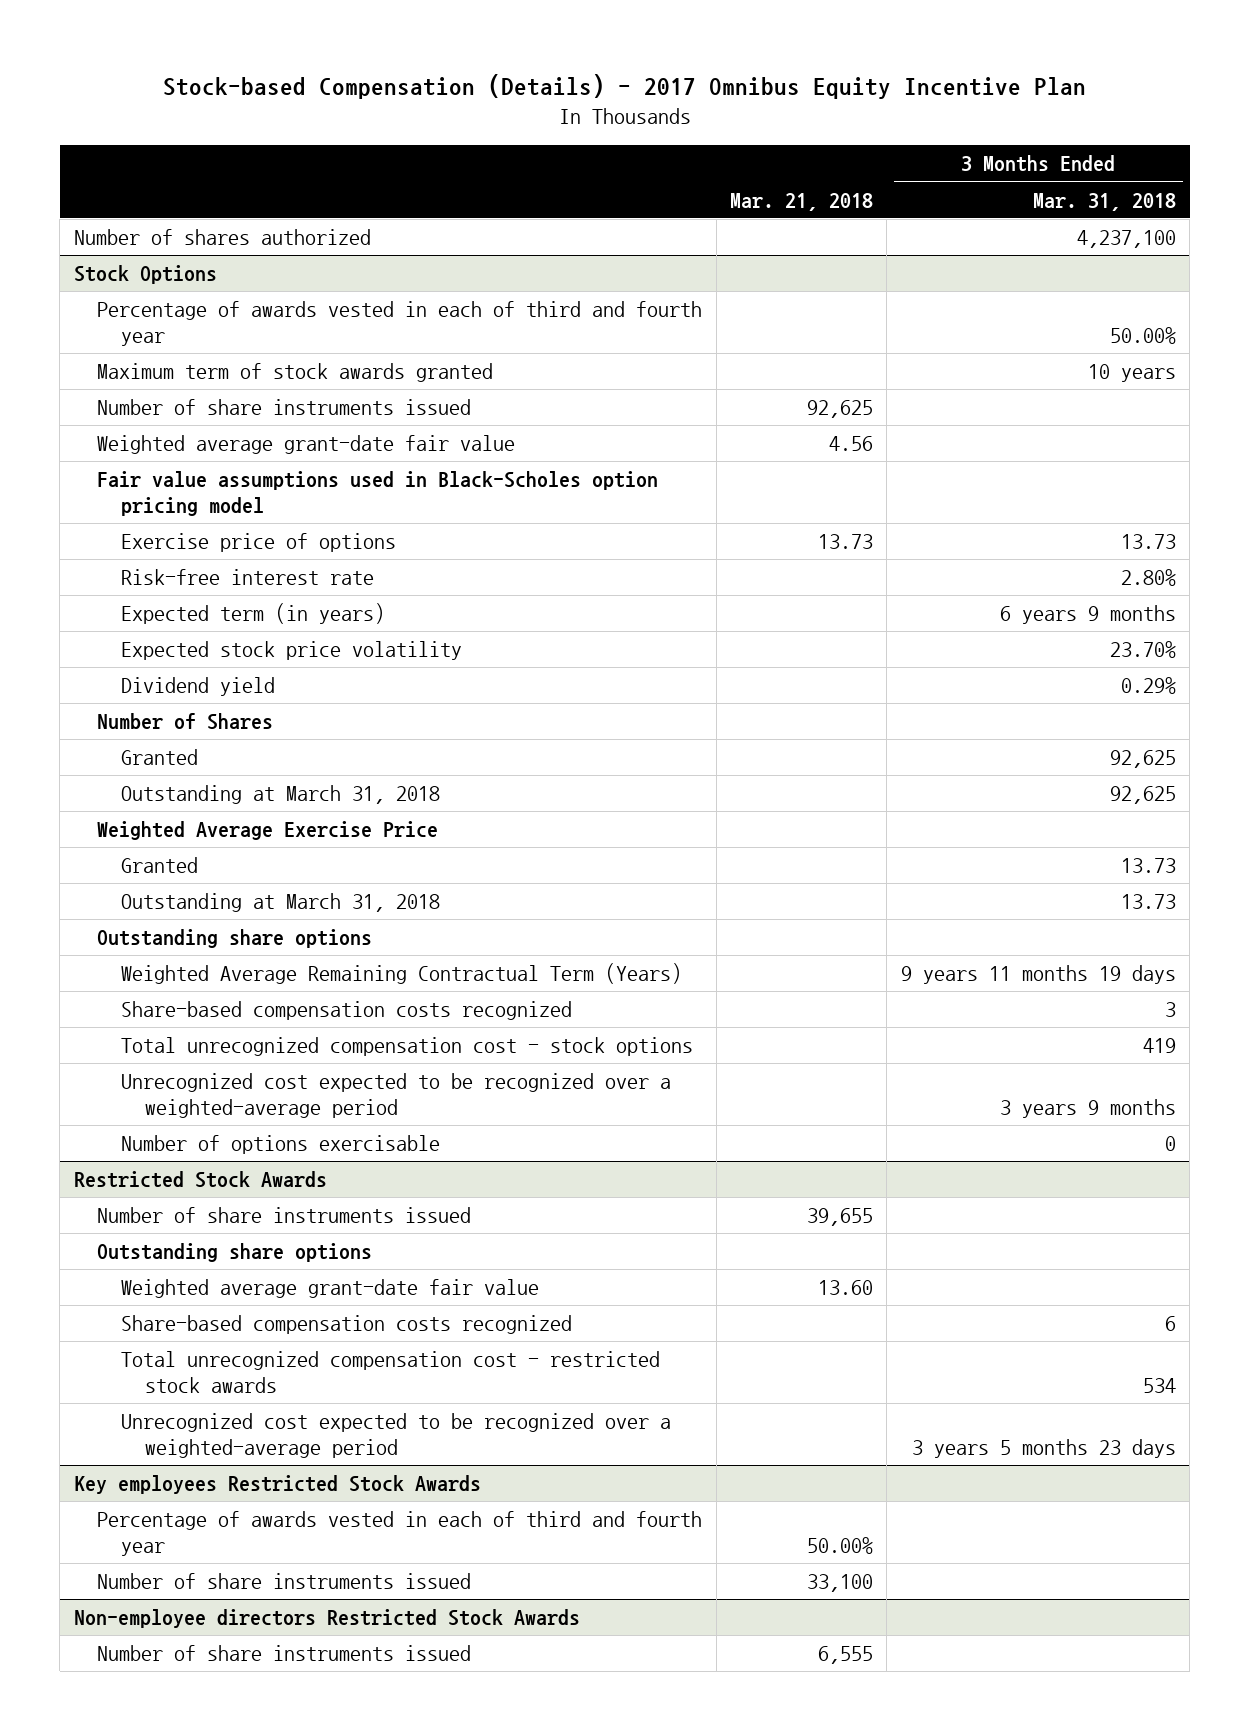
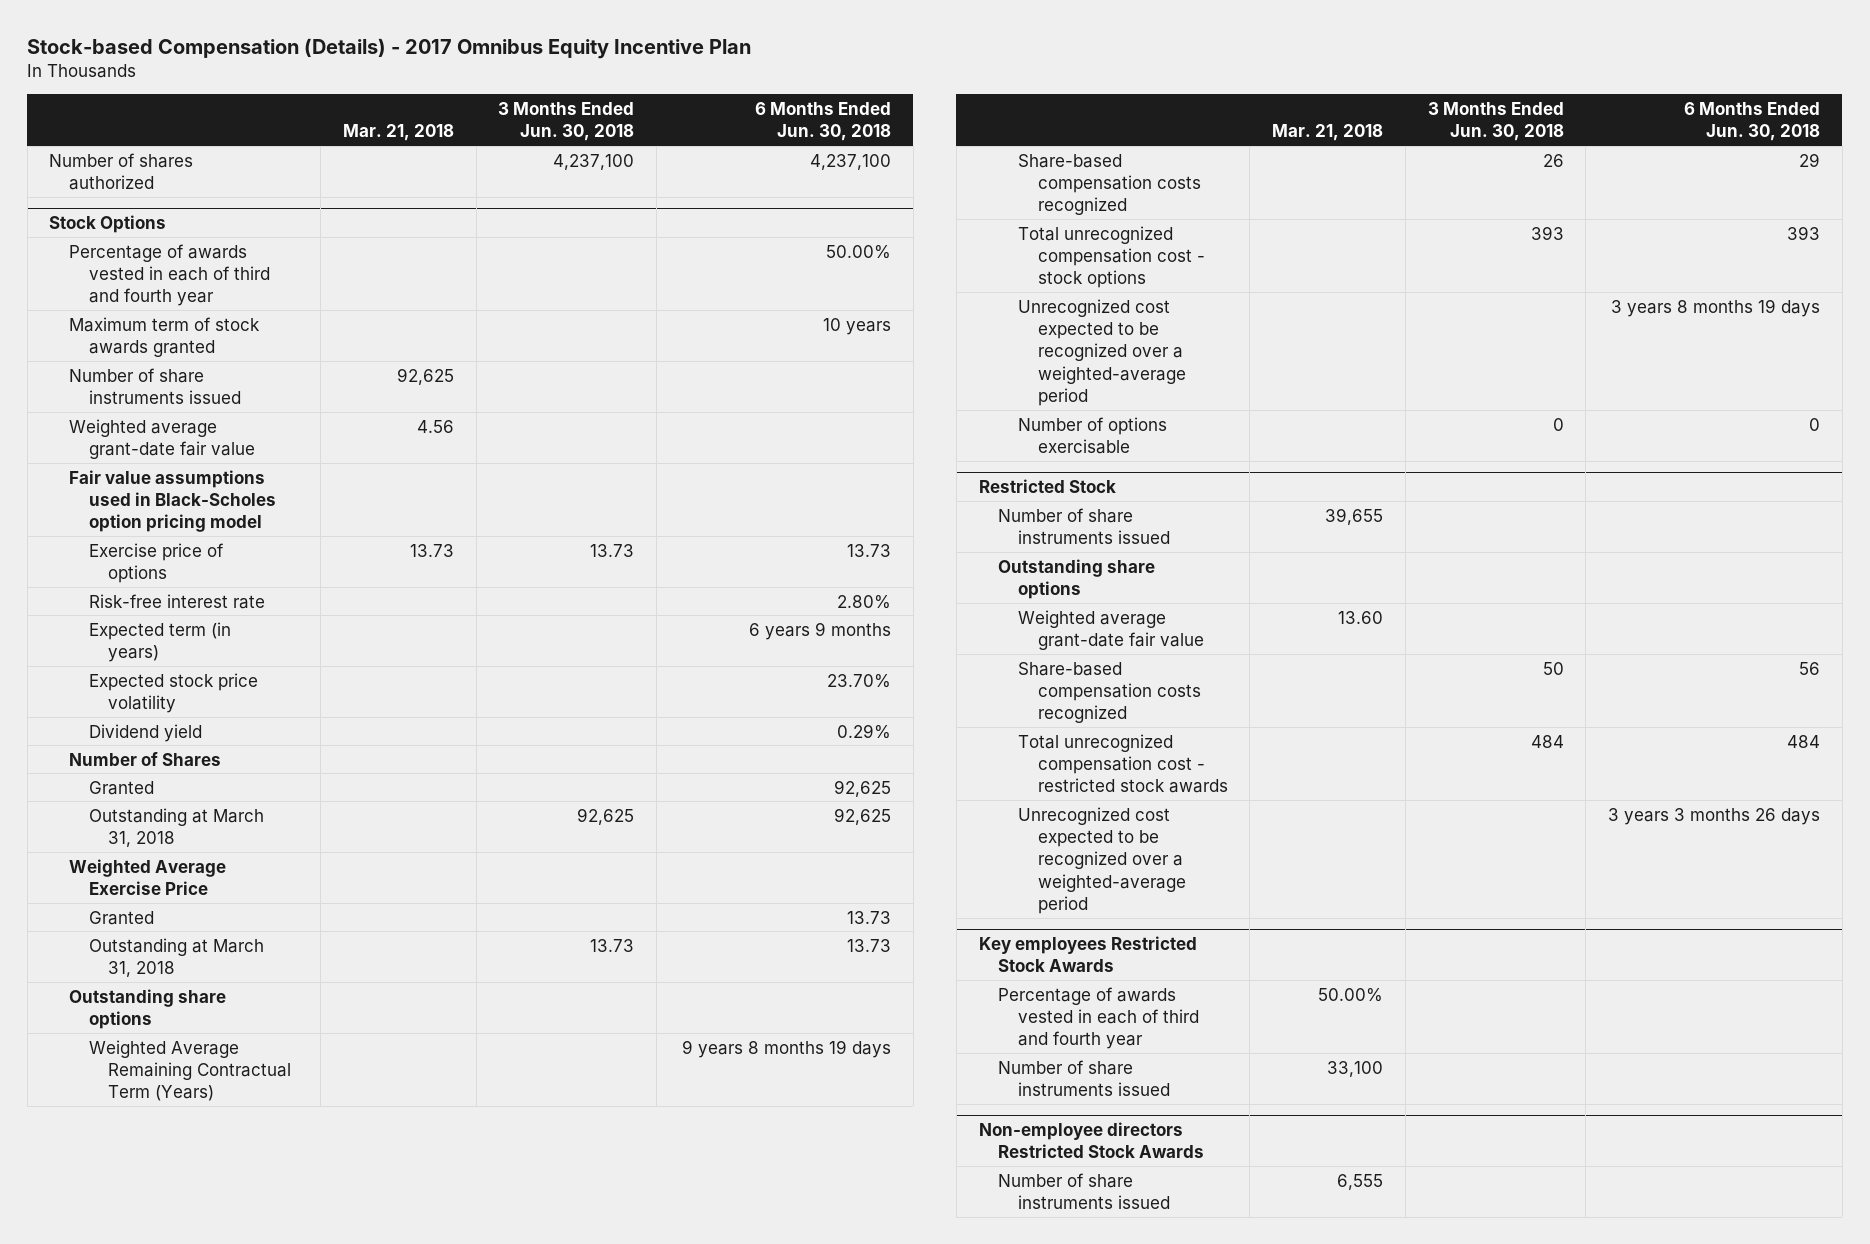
- | Mar. 21, 2018 | 3 Months Ended Mar. 31, 2018
+ | Mar. 21, 2018 | 3 Months Ended Jun. 30, 2018 | 6 Months Ended Jun. 30, 2018
- Restricted Stock Awards
+ Restricted Stock

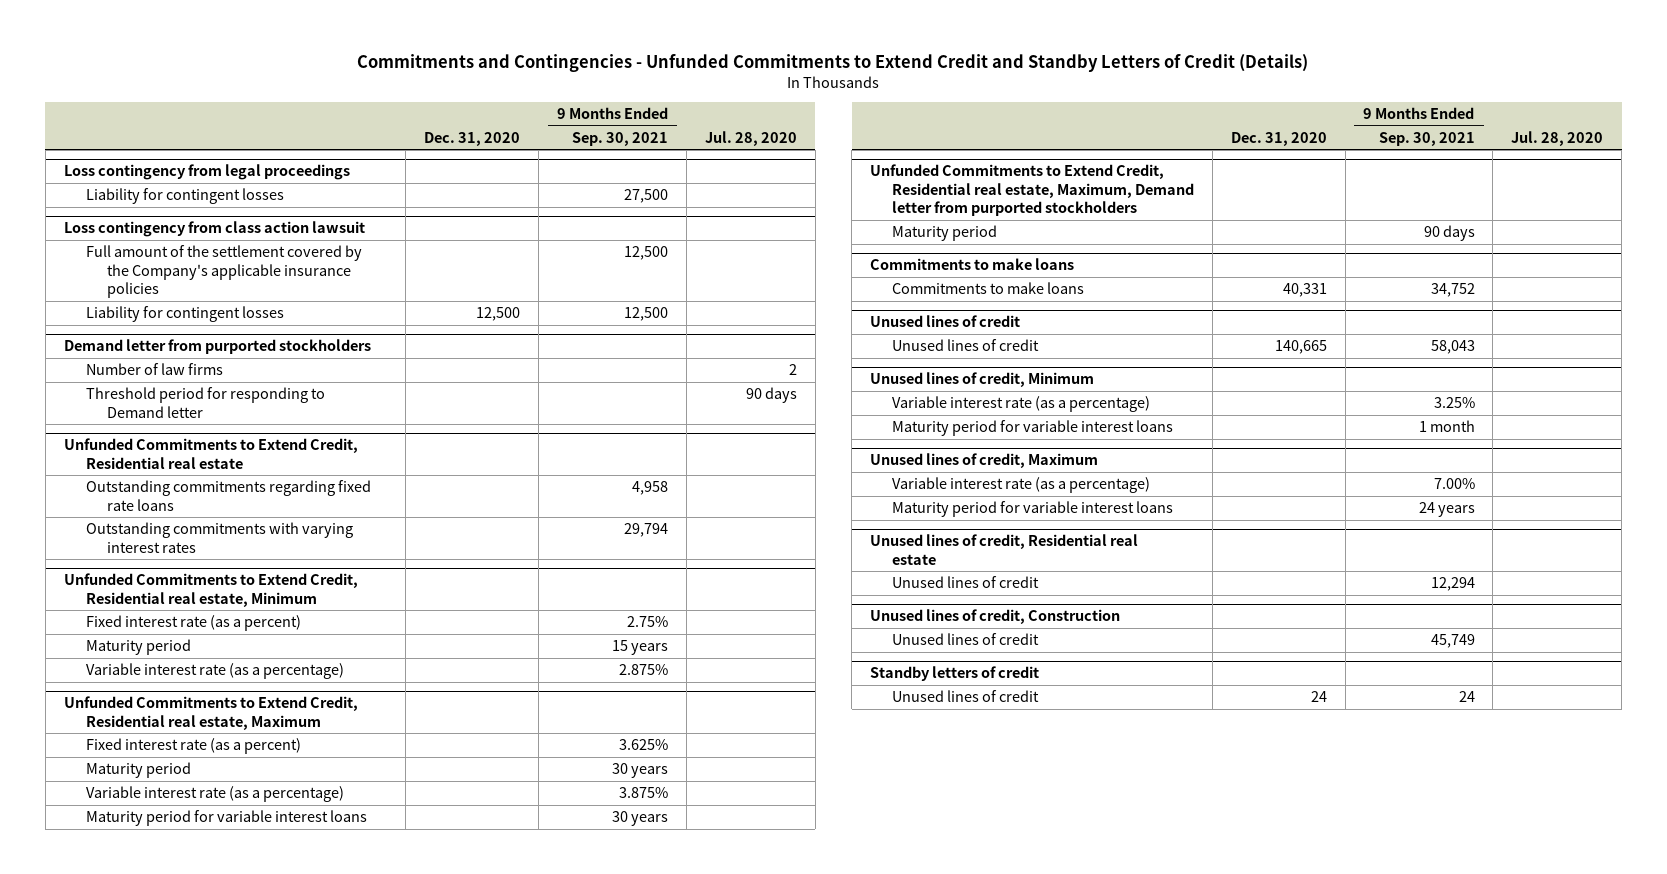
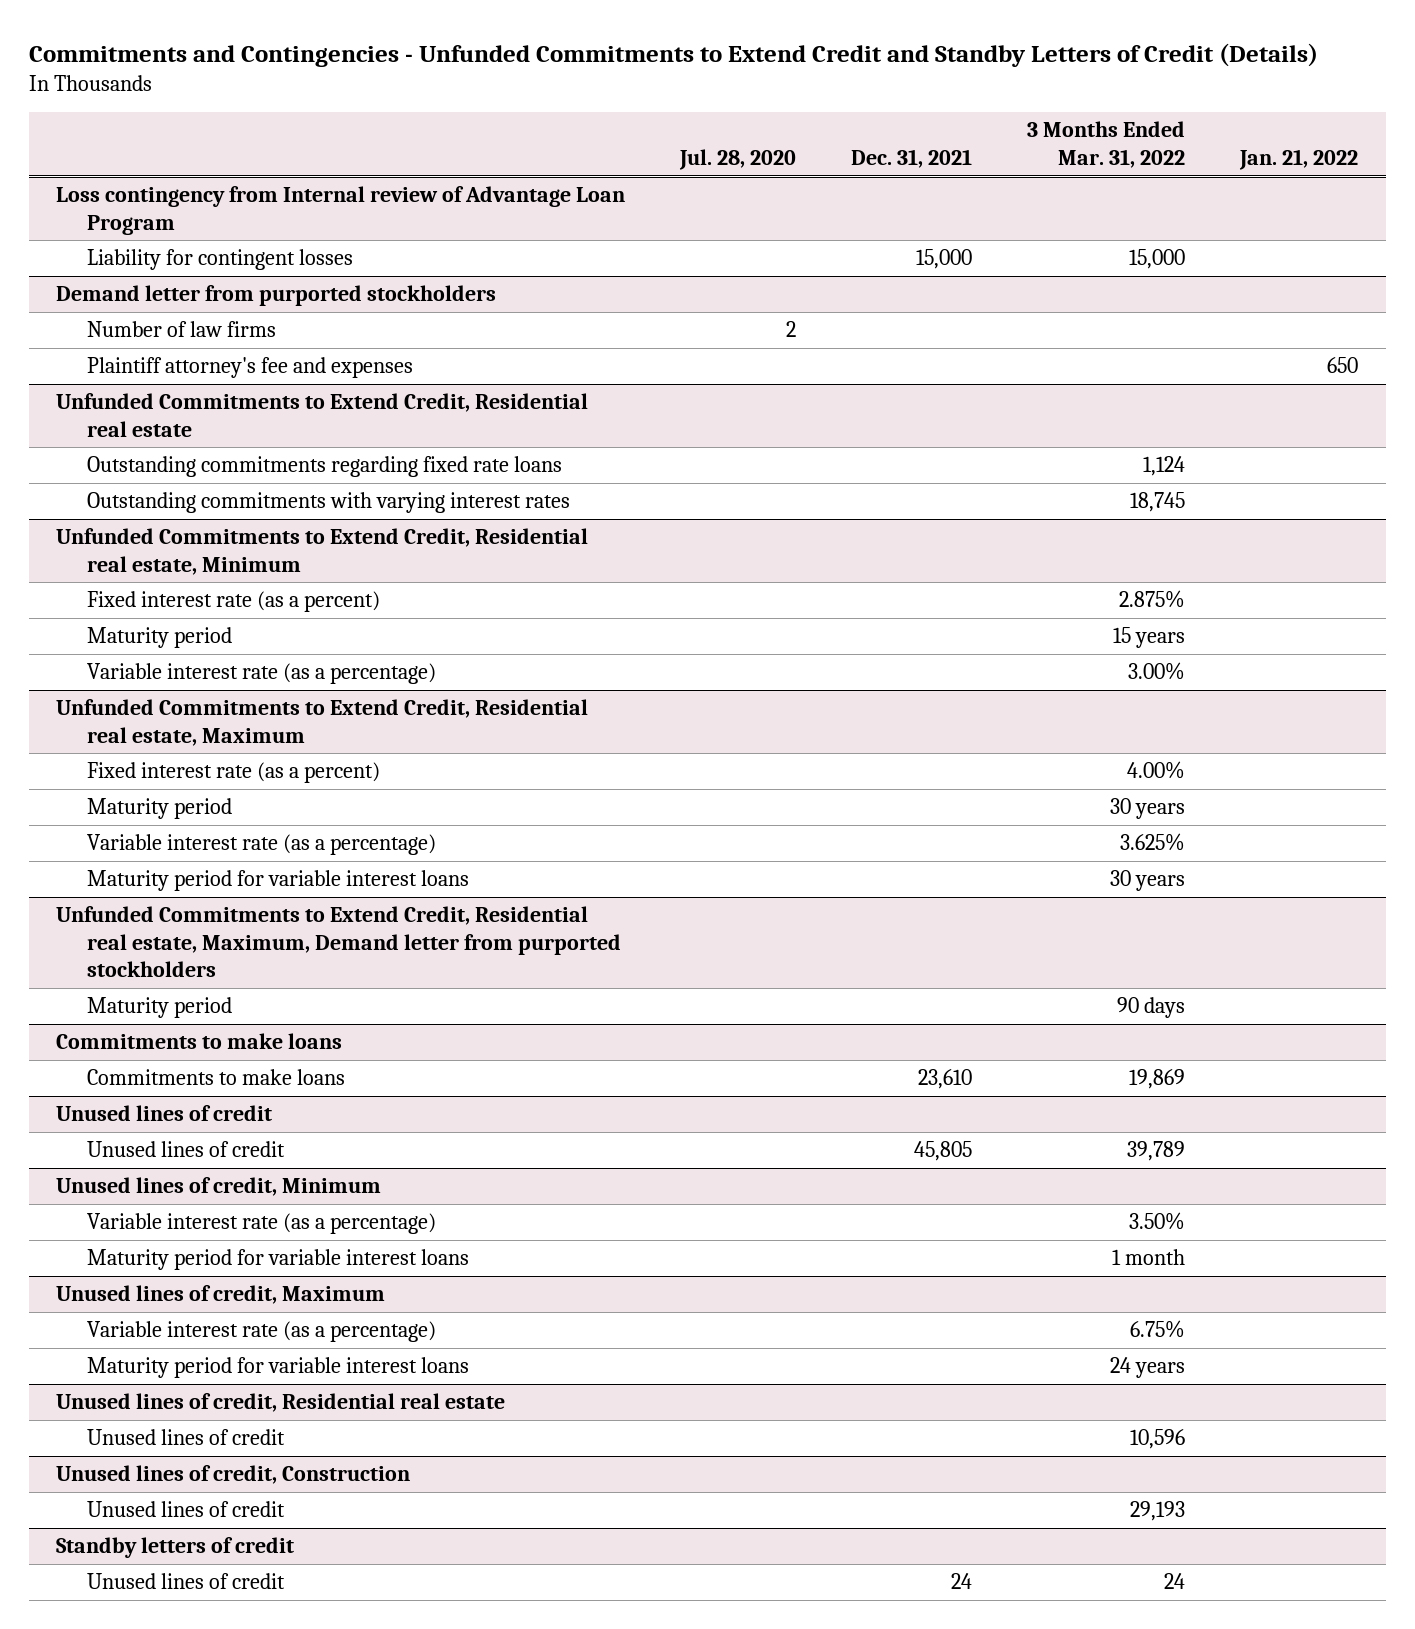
- | Dec. 31, 2020 | 9 Months Ended Sep. 30, 2021 | Jul. 28, 2020
+ | Jul. 28, 2020 | Dec. 31, 2021 | 3 Months Ended Mar. 31, 2022 | Jan. 21, 2022
- Loss contingency from legal proceedings
- Liability for contingent losses | | 27,500 |
- Loss contingency from class action lawsuit
- Full amount of the settlement covered by the Company's applicable insurance policies | | 12,500 |
- Liability for contingent losses | 12,500 | 12,500 |
+ Loss contingency from Internal review of Advantage Loan Program
+ Liability for contingent losses | | 15,000 | 15,000 |
@ Demand letter from purported stockholders
- Threshold period for responding to Demand letter | | | 90 days
+ Plaintiff attorney's fee and expenses | | | | 650

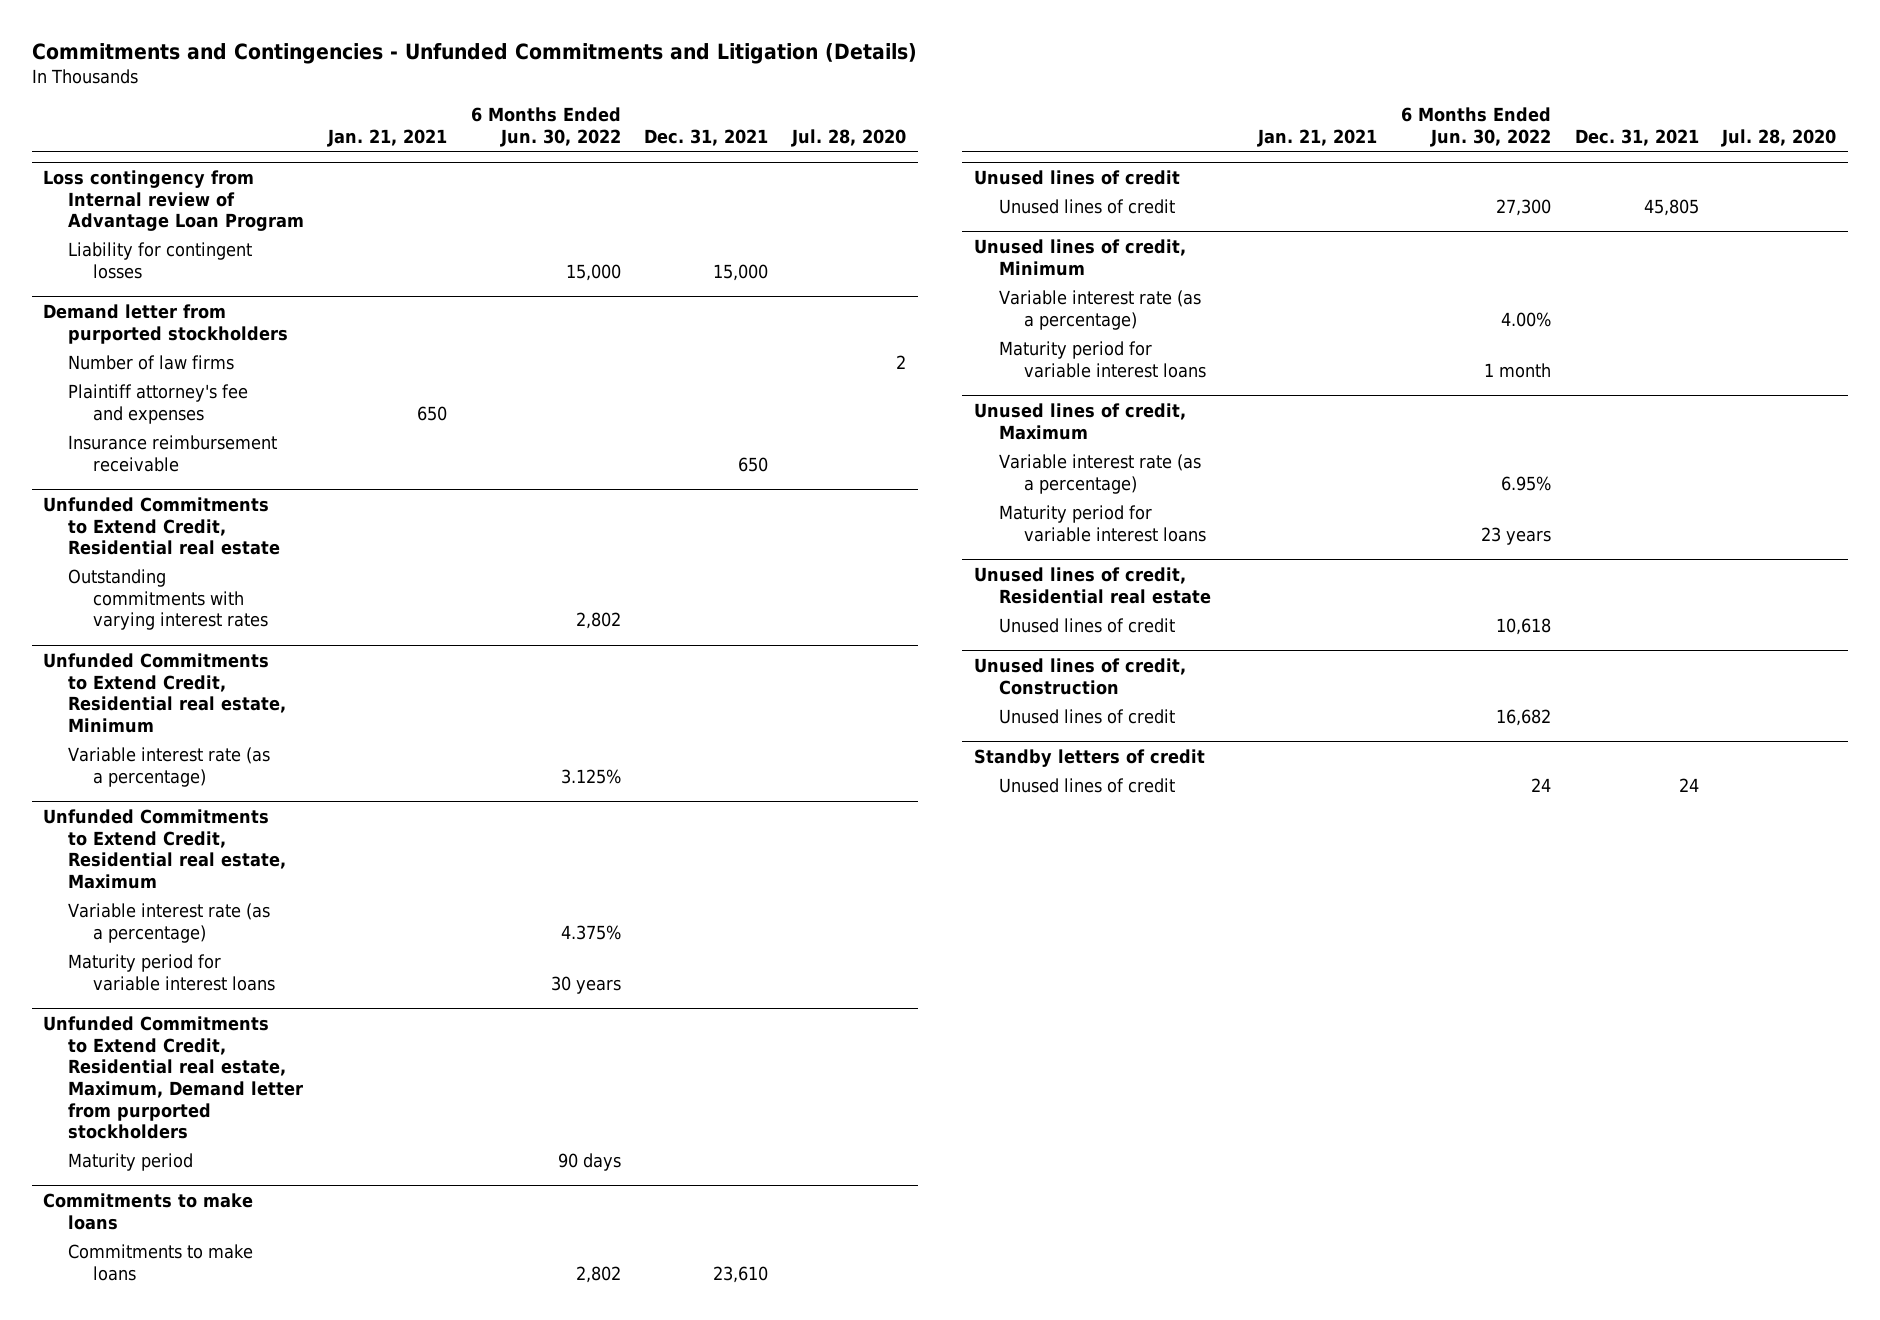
- Commitments and Contingencies - Unfunded Commitments to Extend Credit and Standby Letters of Credit (Details)
+ Commitments and Contingencies - Unfunded Commitments and Litigation (Details)
- | Jul. 28, 2020 | Dec. 31, 2021 | 3 Months Ended Mar. 31, 2022 | Jan. 21, 2022
+ | Jan. 21, 2021 | 6 Months Ended Jun. 30, 2022 | Dec. 31, 2021 | Jul. 28, 2020
@ Demand letter from purported stockholders
+ Insurance reimbursement receivable | | | 650 |
@ Unfunded Commitments to Extend Credit, Residential real estate
- Outstanding commitments regarding fixed rate loans | | | 1,124 |
@ Unfunded Commitments to Extend Credit, Residential real estate, Minimum
- Fixed interest rate (as a percent) | | | 2.875% |
- Maturity period | | | 15 years |
@ Unfunded Commitments to Extend Credit, Residential real estate, Maximum
- Fixed interest rate (as a percent) | | | 4.00% |
- Maturity period | | | 30 years |

